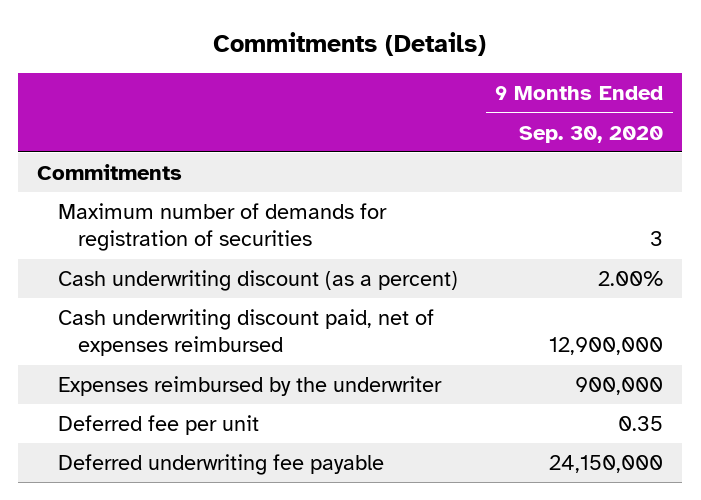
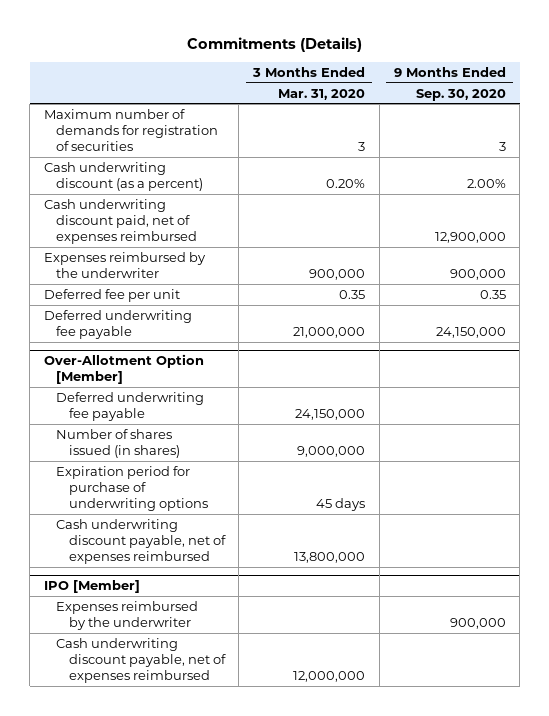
- | 9 Months Ended Sep. 30, 2020
+ | 3 Months Ended Mar. 31, 2020 | 9 Months Ended Sep. 30, 2020
- Commitments
+ Over-Allotment Option [Member]
+ Deferred underwriting fee payable | 24,150,000 |
+ Number of shares issued (in shares) | 9,000,000 |
+ Expiration period for purchase of underwriting options | 45 days |
+ Cash underwriting discount payable, net of expenses reimbursed | 13,800,000 |
+ IPO [Member]
+ Expenses reimbursed by the underwriter | | 900,000
+ Cash underwriting discount payable, net of expenses reimbursed | 12,000,000 |

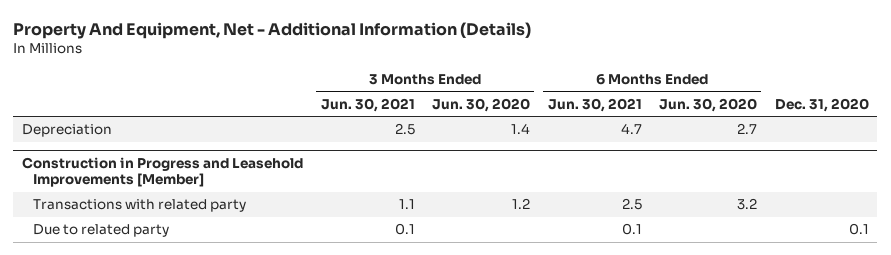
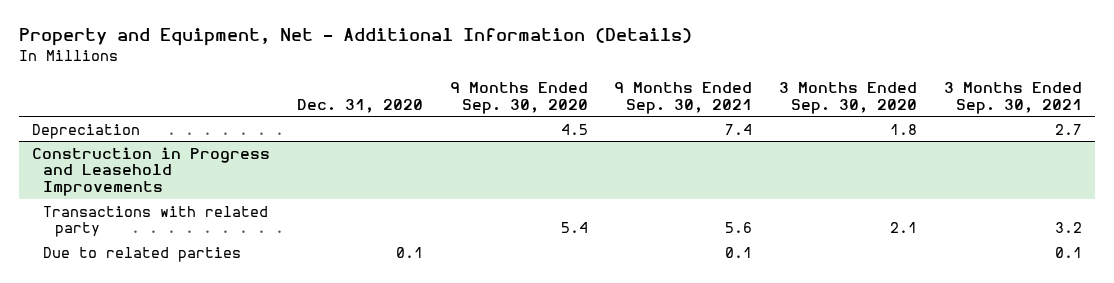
- Property And Equipment, Net - Additional Information (Details)
+ Property and Equipment, Net - Additional Information (Details)
- | 3 Months Ended Jun. 30, 2021 | 3 Months Ended Jun. 30, 2020 | 6 Months Ended Jun. 30, 2021 | 6 Months Ended Jun. 30, 2020 | Dec. 31, 2020
+ | Dec. 31, 2020 | 9 Months Ended Sep. 30, 2020 | 9 Months Ended Sep. 30, 2021 | 3 Months Ended Sep. 30, 2020 | 3 Months Ended Sep. 30, 2021
- Construction in Progress and Leasehold Improvements [Member]
+ Construction in Progress and Leasehold Improvements
- Due to related party | 0.1 | | 0.1 | | 0.1
+ Due to related parties | 0.1 | | 0.1 | | 0.1

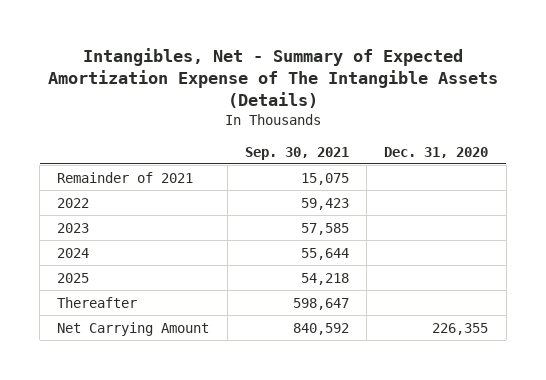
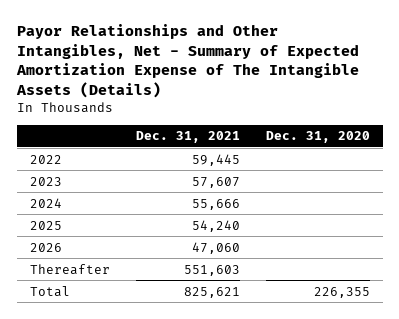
- Intangibles, Net - Summary of Expected Amortization Expense of The Intangible Assets (Details)
+ Payor Relationships and Other Intangibles, Net - Summary of Expected Amortization Expense of The Intangible Assets (Details)
- | Sep. 30, 2021 | Dec. 31, 2020
+ | Dec. 31, 2021 | Dec. 31, 2020
- Remainder of 2021 | 15,075 |
+ 2026 | 47,060 |
- Net Carrying Amount | 840,592 | 226,355
+ Total | 825,621 | 226,355

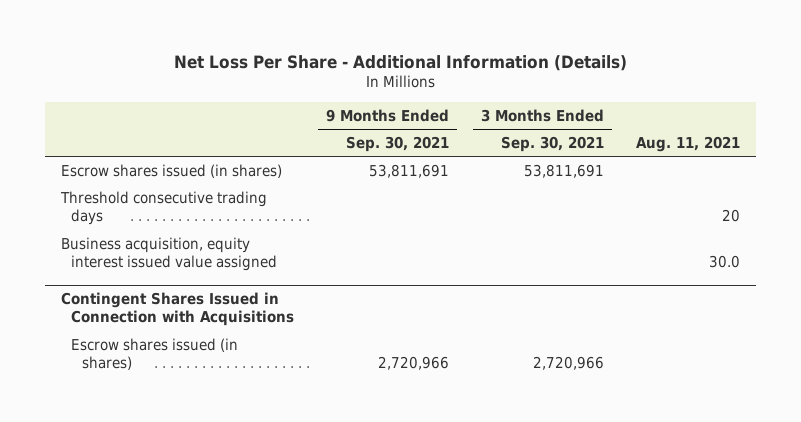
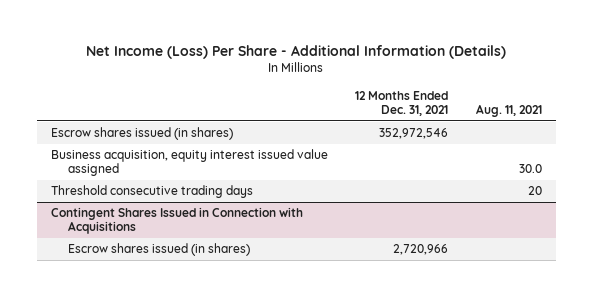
- Net Loss Per Share - Additional Information (Details)
+ Net Income (Loss) Per Share - Additional Information (Details)
- | 9 Months Ended Sep. 30, 2021 | 3 Months Ended Sep. 30, 2021 | Aug. 11, 2021
+ | 12 Months Ended Dec. 31, 2021 | Aug. 11, 2021
moved down: Threshold consecutive trading days | | 20

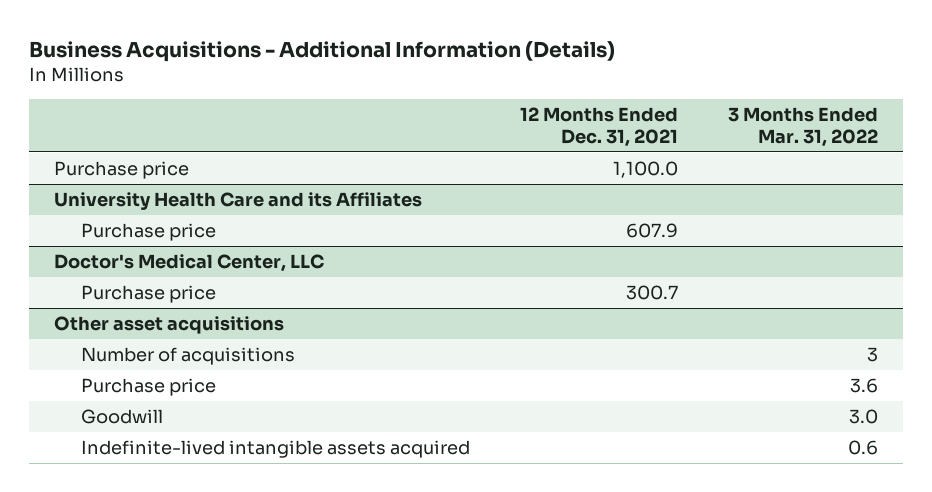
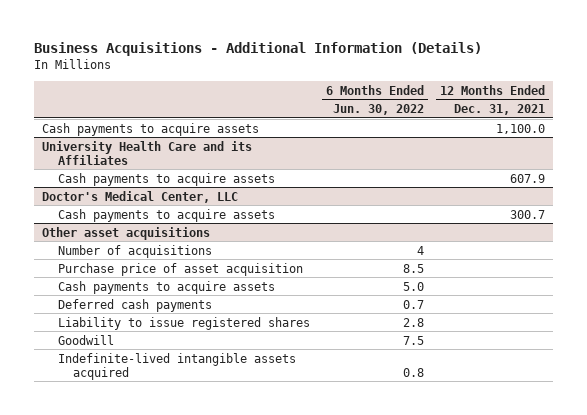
- | 12 Months Ended Dec. 31, 2021 | 3 Months Ended Mar. 31, 2022
+ | 6 Months Ended Jun. 30, 2022 | 12 Months Ended Dec. 31, 2021
- Purchase price | 1,100.0 |
+ Cash payments to acquire assets | | 1,100.0
@ University Health Care and its Affiliates
- Purchase price | 607.9 |
+ Cash payments to acquire assets | | 607.9
@ Doctor's Medical Center, LLC
- Purchase price | 300.7 |
+ Cash payments to acquire assets | | 300.7
@ Other asset acquisitions
- Purchase price | | 3.6
+ Purchase price of asset acquisition | 8.5 |
+ Cash payments to acquire assets | 5.0 |
+ Deferred cash payments | 0.7 |
+ Liability to issue registered shares | 2.8 |

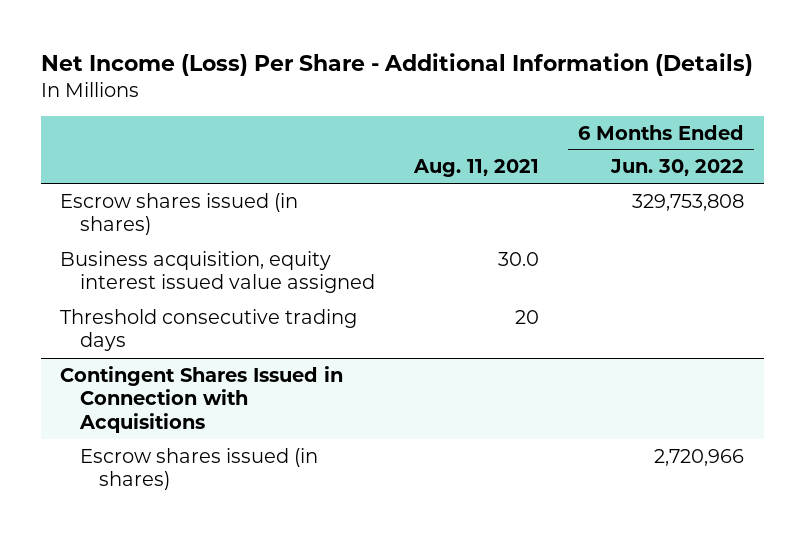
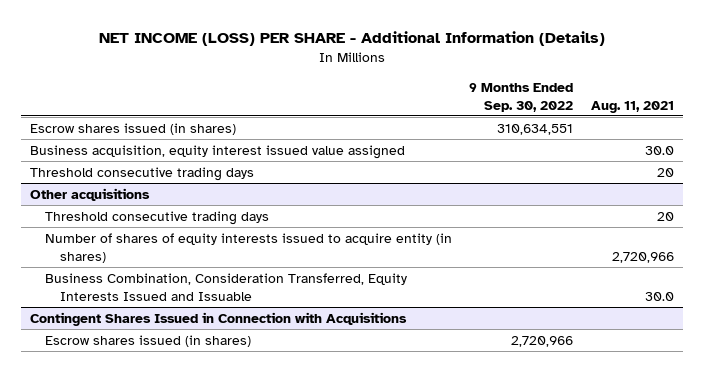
- Net Income (Loss) Per Share - Additional Information (Details)
+ NET INCOME (LOSS) PER SHARE - Additional Information (Details)
- | Aug. 11, 2021 | 6 Months Ended Jun. 30, 2022
+ | 9 Months Ended Sep. 30, 2022 | Aug. 11, 2021
+ Other acquisitions
+ Threshold consecutive trading days | | 20
+ Number of shares of equity interests issued to acquire entity (in shares) | | 2,720,966
+ Business Combination, Consideration Transferred, Equity Interests Issued and Issuable | | 30.0

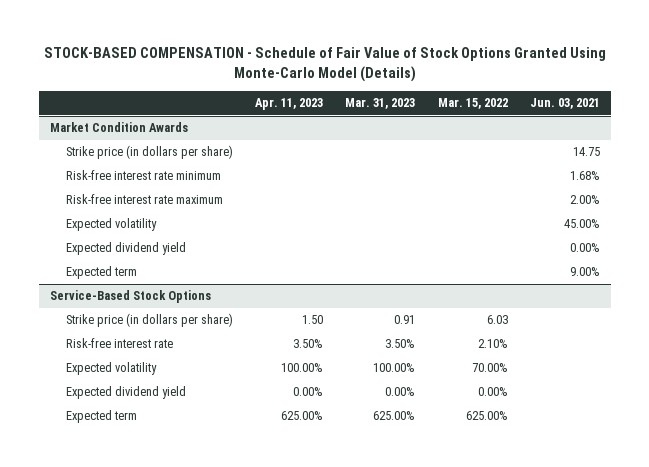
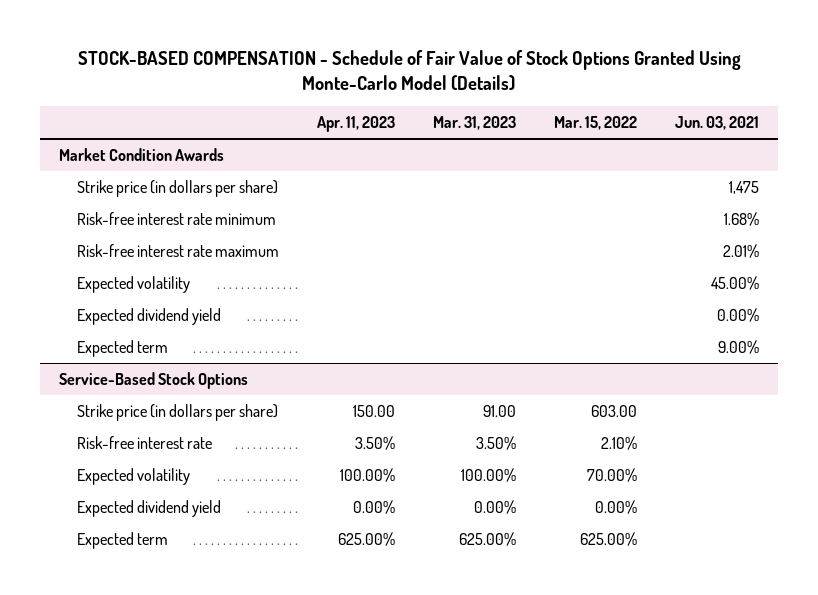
@ Market Condition Awards
- Strike price (in dollars per share) | | | | 14.75
+ Strike price (in dollars per share) | | | | 1,475
- Risk-free interest rate maximum | | | | 2.00%
+ Risk-free interest rate maximum | | | | 2.01%
@ Service-Based Stock Options
- Strike price (in dollars per share) | 1.50 | 0.91 | 6.03 |
+ Strike price (in dollars per share) | 150.00 | 91.00 | 603.00 |

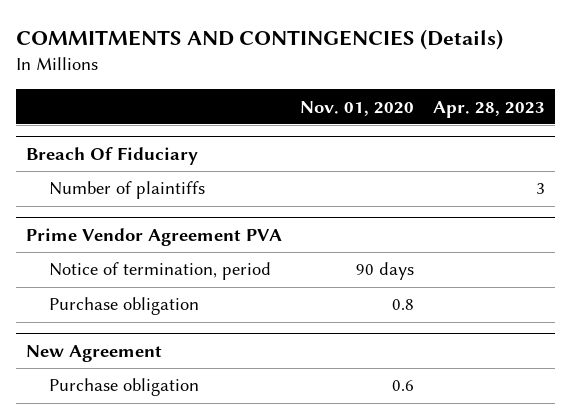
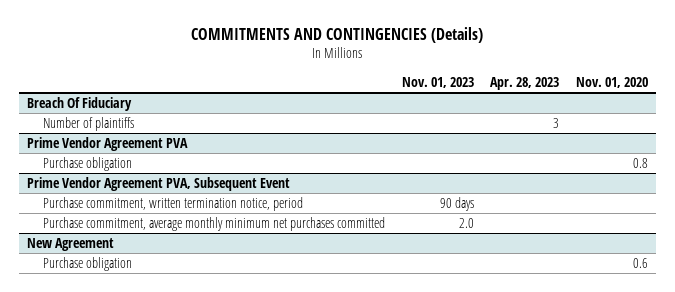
- | Nov. 01, 2020 | Apr. 28, 2023
+ | Nov. 01, 2023 | Apr. 28, 2023 | Nov. 01, 2020
@ Prime Vendor Agreement PVA
- Notice of termination, period | 90 days |
+ Prime Vendor Agreement PVA, Subsequent Event
+ Purchase commitment, written termination notice, period | 90 days | |
+ Purchase commitment, average monthly minimum net purchases committed | 2.0 | |

